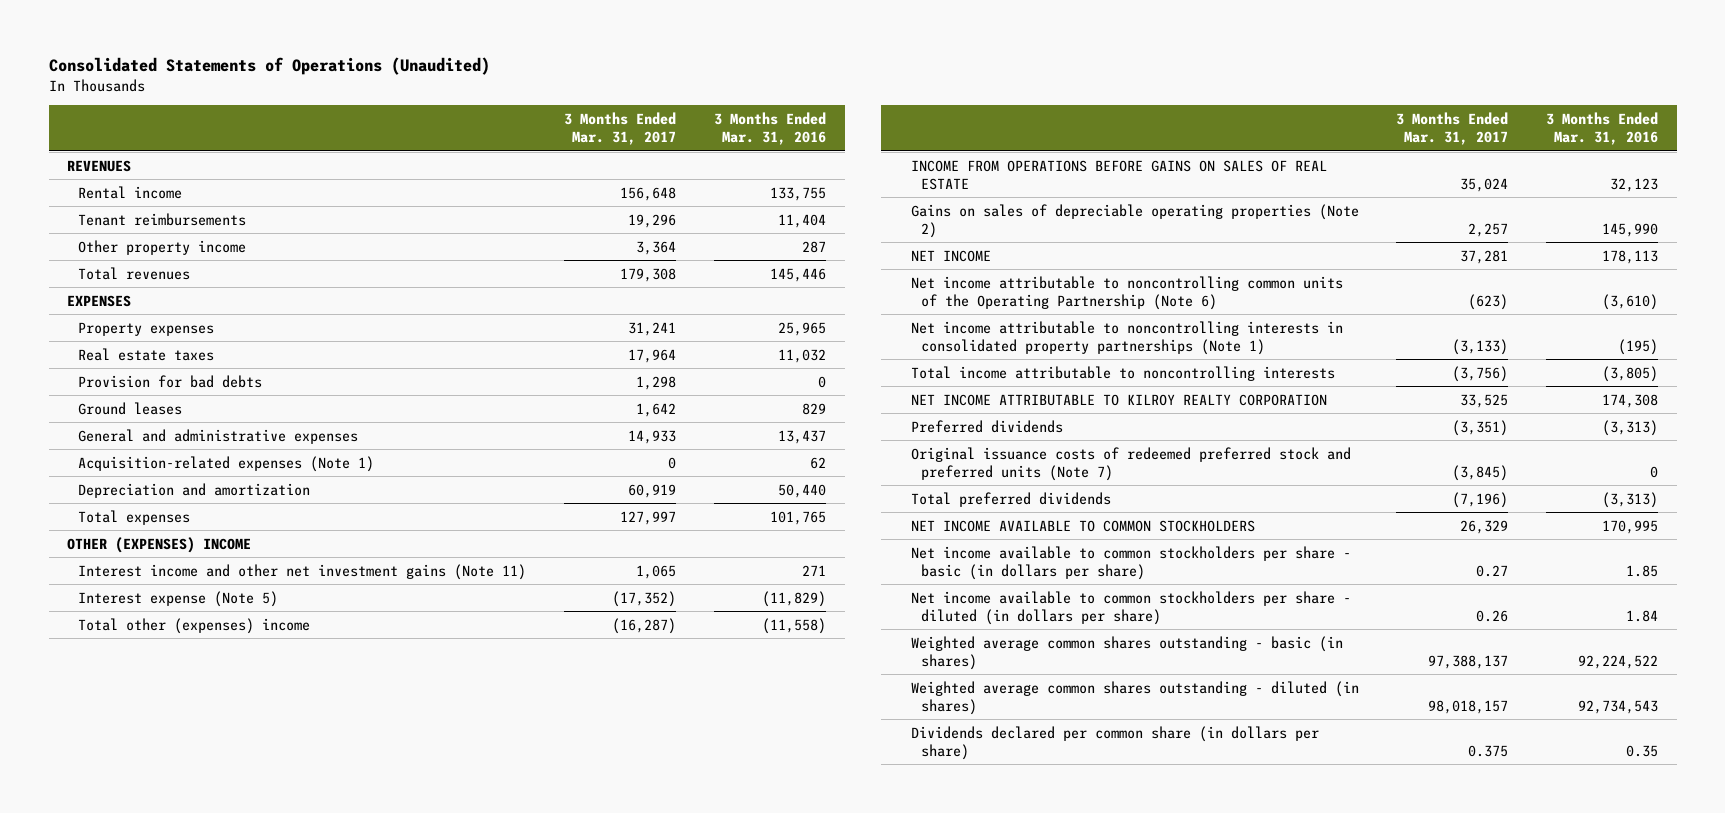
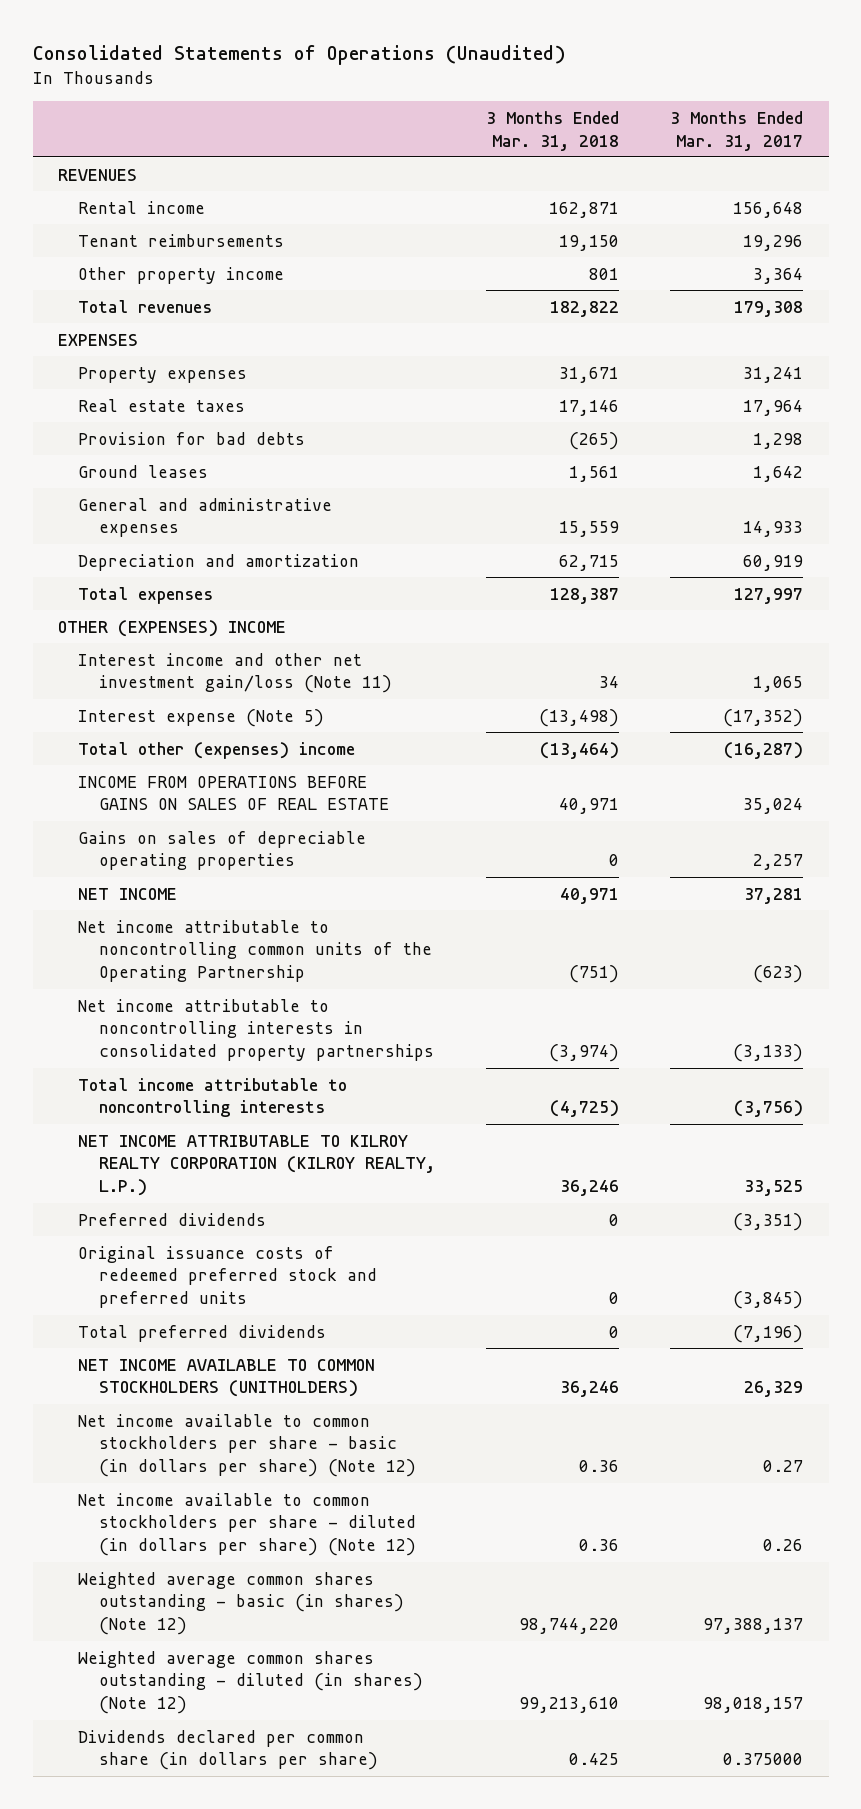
- | 3 Months Ended Mar. 31, 2017 | 3 Months Ended Mar. 31, 2016
+ | 3 Months Ended Mar. 31, 2018 | 3 Months Ended Mar. 31, 2017
- Acquisition-related expenses (Note 1) | 0 | 62
- Interest income and other net investment gains (Note 11) | 1,065 | 271
+ Interest income and other net investment gain/loss (Note 11) | 34 | 1,065
- Gains on sales of depreciable operating properties (Note 2) | 2,257 | 145,990
+ Gains on sales of depreciable operating properties | 0 | 2,257
- Net income attributable to noncontrolling common units of the Operating Partnership (Note 6) | (623) | (3,610)
- Net income attributable to noncontrolling interests in consolidated property partnerships (Note 1) | (3,133) | (195)
+ Net income attributable to noncontrolling common units of the Operating Partnership | (751) | (623)
+ Net income attributable to noncontrolling interests in consolidated property partnerships | (3,974) | (3,133)
- NET INCOME ATTRIBUTABLE TO KILROY REALTY CORPORATION | 33,525 | 174,308
+ NET INCOME ATTRIBUTABLE TO KILROY REALTY CORPORATION (KILROY REALTY, L.P.) | 36,246 | 33,525
- Original issuance costs of redeemed preferred stock and preferred units (Note 7) | (3,845) | 0
+ Original issuance costs of redeemed preferred stock and preferred units | 0 | (3,845)
- NET INCOME AVAILABLE TO COMMON STOCKHOLDERS | 26,329 | 170,995
- Net income available to common stockholders per share - basic (in dollars per share) | 0.27 | 1.85
- Net income available to common stockholders per share - diluted (in dollars per share) | 0.26 | 1.84
- Weighted average common shares outstanding - basic (in shares) | 97,388,137 | 92,224,522
- Weighted average common shares outstanding - diluted (in shares) | 98,018,157 | 92,734,543
- Dividends declared per common share (in dollars per share) | 0.375 | 0.35
+ NET INCOME AVAILABLE TO COMMON STOCKHOLDERS (UNITHOLDERS) | 36,246 | 26,329
+ Net income available to common stockholders per share - basic (in dollars per share) (Note 12) | 0.36 | 0.27
+ Net income available to common stockholders per share - diluted (in dollars per share) (Note 12) | 0.36 | 0.26
+ Weighted average common shares outstanding - basic (in shares) (Note 12) | 98,744,220 | 97,388,137
+ Weighted average common shares outstanding - diluted (in shares) (Note 12) | 99,213,610 | 98,018,157
+ Dividends declared per common share (in dollars per share) | 0.425 | 0.375000

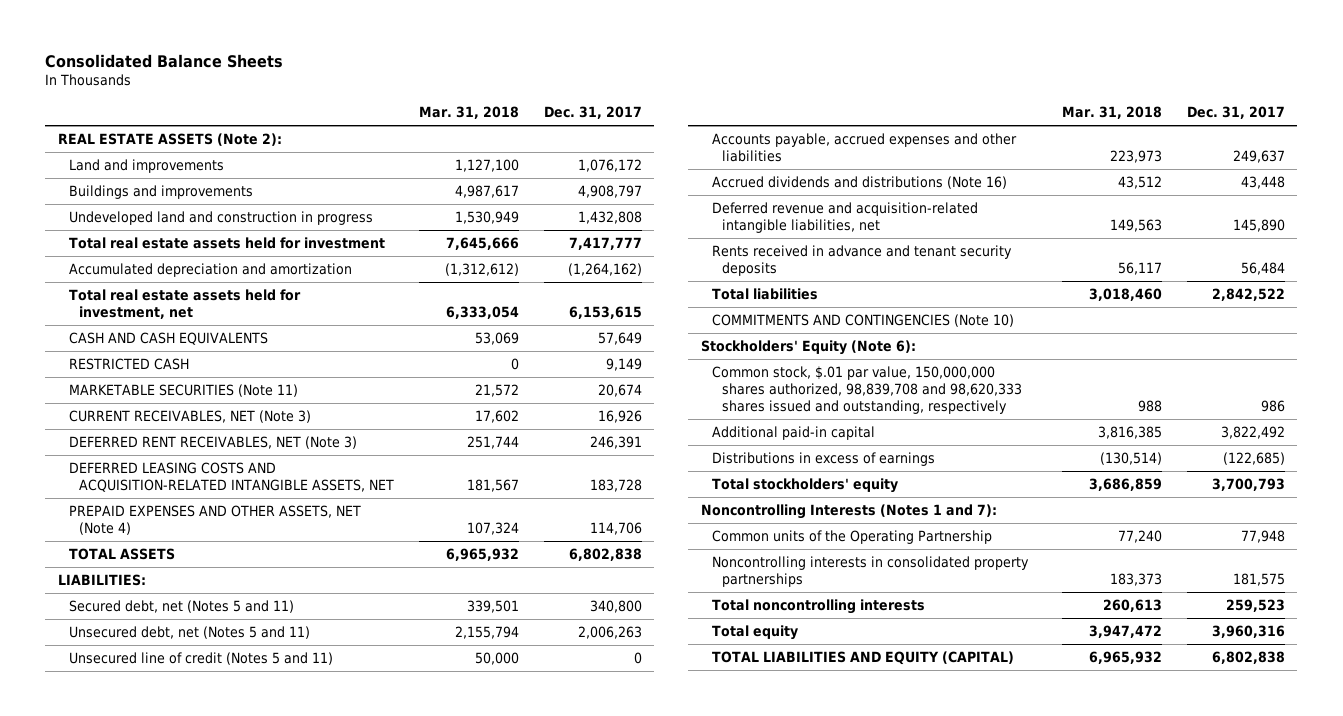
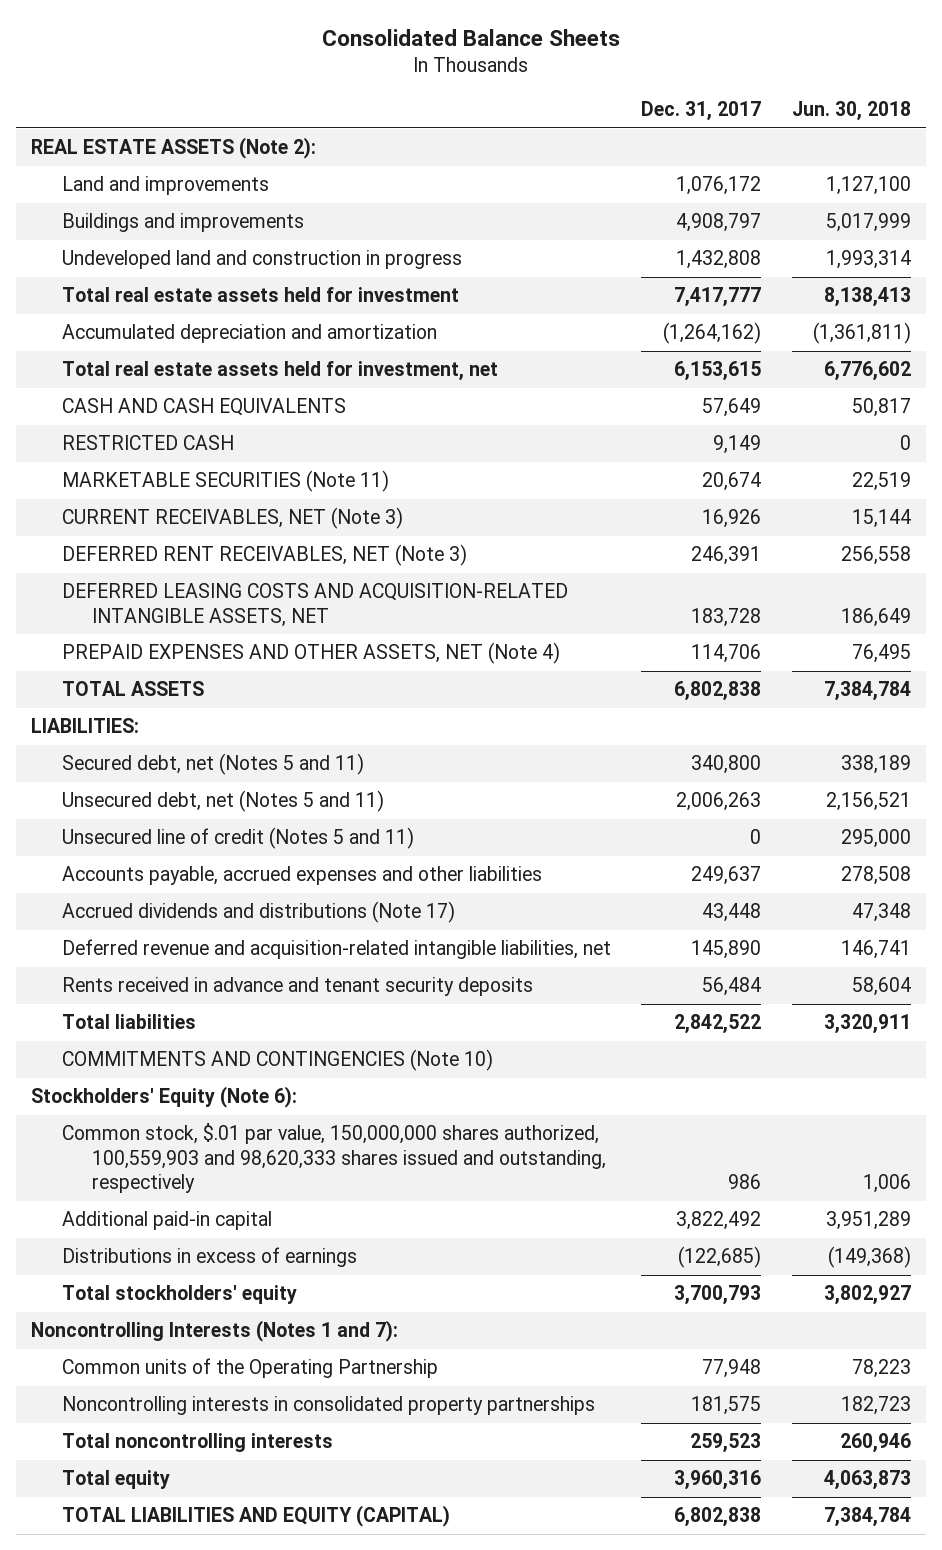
- | Mar. 31, 2018 | Dec. 31, 2017
+ | Dec. 31, 2017 | Jun. 30, 2018
- Accrued dividends and distributions (Note 16) | 43,512 | 43,448
+ Accrued dividends and distributions (Note 17) | 43,448 | 47,348
- Common stock, $.01 par value, 150,000,000 shares authorized, 98,839,708 and 98,620,333 shares issued and outstanding, respectively | 988 | 986
+ Common stock, $.01 par value, 150,000,000 shares authorized, 100,559,903 and 98,620,333 shares issued and outstanding, respectively | 986 | 1,006

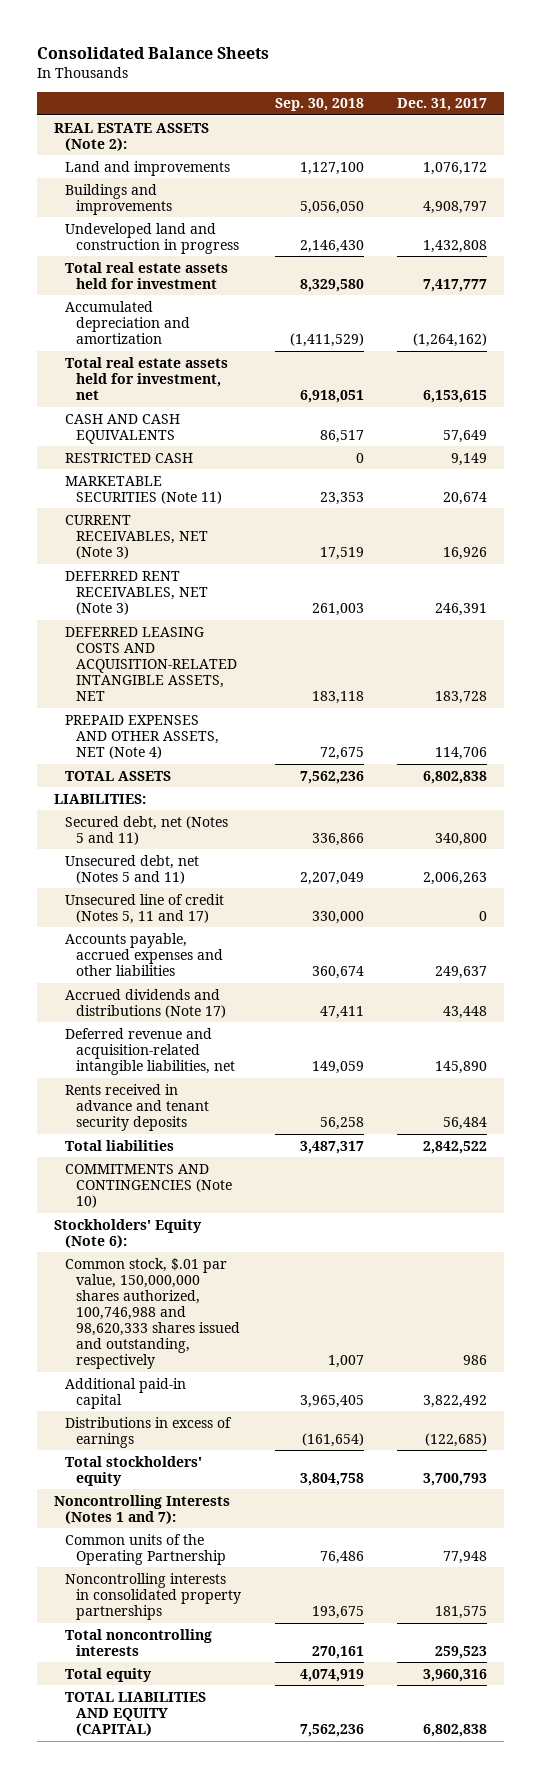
- | Dec. 31, 2017 | Jun. 30, 2018
+ | Sep. 30, 2018 | Dec. 31, 2017
- Unsecured line of credit (Notes 5 and 11) | 0 | 295,000
+ Unsecured line of credit (Notes 5, 11 and 17) | 330,000 | 0
- Common stock, $.01 par value, 150,000,000 shares authorized, 100,559,903 and 98,620,333 shares issued and outstanding, respectively | 986 | 1,006
+ Common stock, $.01 par value, 150,000,000 shares authorized, 100,746,988 and 98,620,333 shares issued and outstanding, respectively | 1,007 | 986

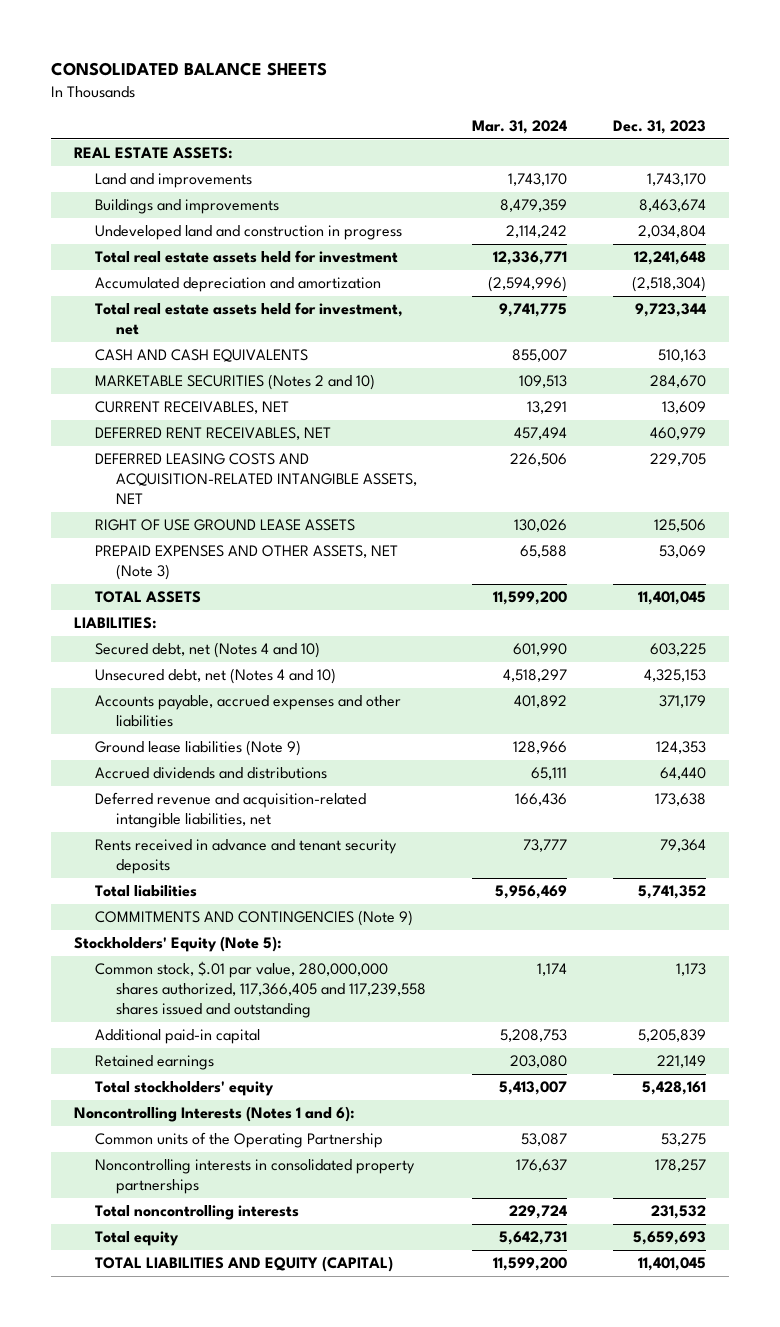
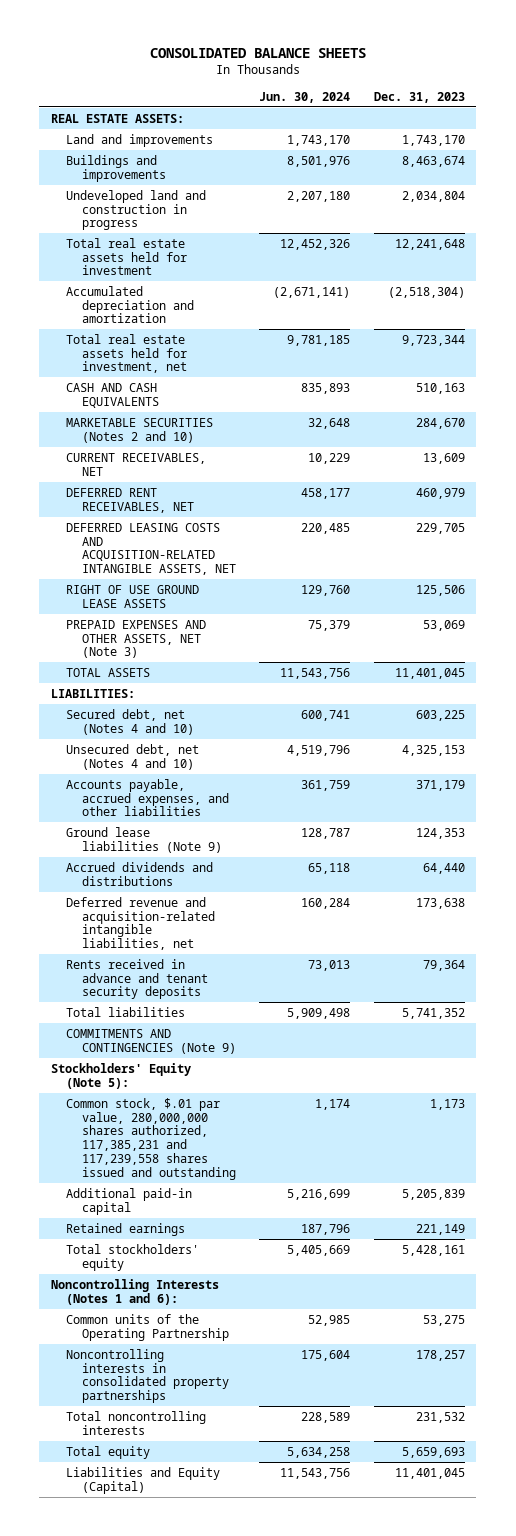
- | Mar. 31, 2024 | Dec. 31, 2023
+ | Jun. 30, 2024 | Dec. 31, 2023
- Accounts payable, accrued expenses and other liabilities | 401,892 | 371,179
+ Accounts payable, accrued expenses, and other liabilities | 361,759 | 371,179
- Common stock, $.01 par value, 280,000,000 shares authorized, 117,366,405 and 117,239,558 shares issued and outstanding | 1,174 | 1,173
+ Common stock, $.01 par value, 280,000,000 shares authorized, 117,385,231 and 117,239,558 shares issued and outstanding | 1,174 | 1,173
- TOTAL LIABILITIES AND EQUITY (CAPITAL) | 11,599,200 | 11,401,045
+ Liabilities and Equity (Capital) | 11,543,756 | 11,401,045

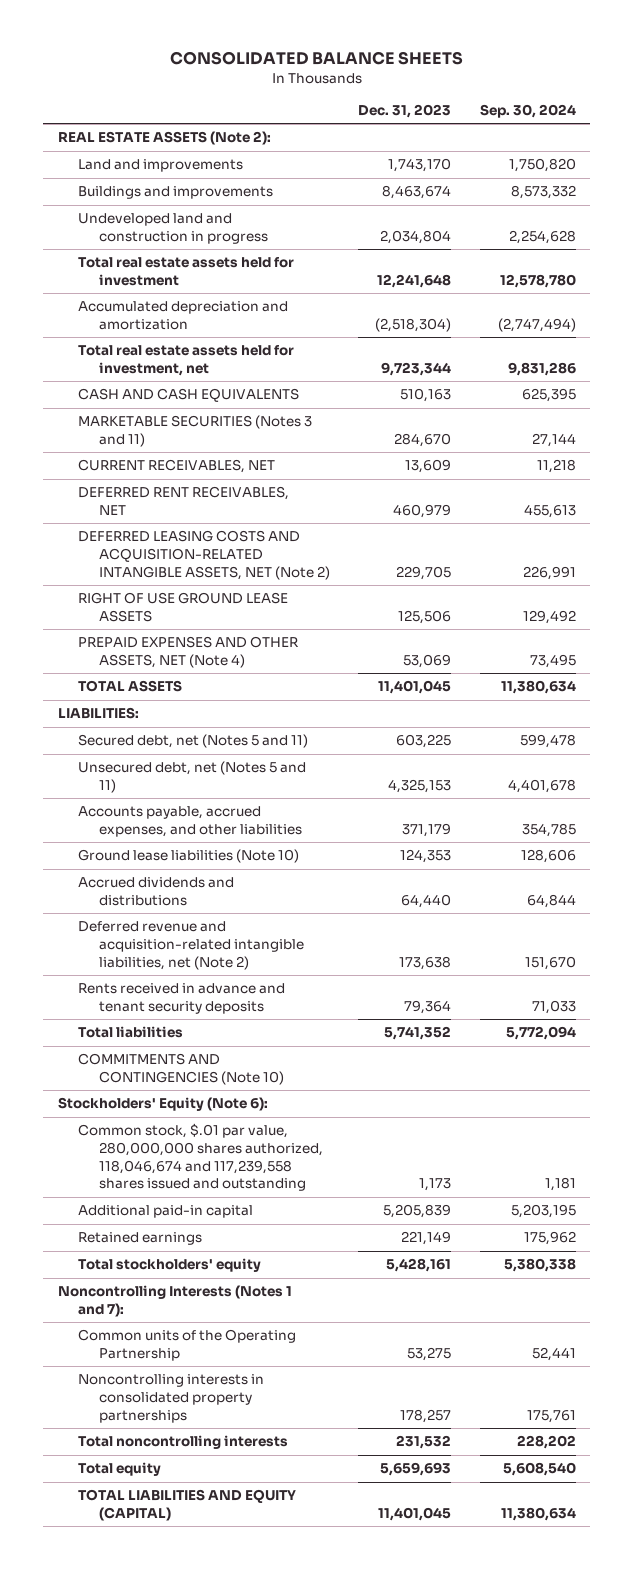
- | Jun. 30, 2024 | Dec. 31, 2023
+ | Dec. 31, 2023 | Sep. 30, 2024
- REAL ESTATE ASSETS:
+ REAL ESTATE ASSETS (Note 2):
- MARKETABLE SECURITIES (Notes 2 and 10) | 32,648 | 284,670
+ MARKETABLE SECURITIES (Notes 3 and 11) | 284,670 | 27,144
- DEFERRED LEASING COSTS AND ACQUISITION-RELATED INTANGIBLE ASSETS, NET | 220,485 | 229,705
+ DEFERRED LEASING COSTS AND ACQUISITION-RELATED INTANGIBLE ASSETS, NET (Note 2) | 229,705 | 226,991
- PREPAID EXPENSES AND OTHER ASSETS, NET (Note 3) | 75,379 | 53,069
+ PREPAID EXPENSES AND OTHER ASSETS, NET (Note 4) | 53,069 | 73,495
- Secured debt, net (Notes 4 and 10) | 600,741 | 603,225
- Unsecured debt, net (Notes 4 and 10) | 4,519,796 | 4,325,153
+ Secured debt, net (Notes 5 and 11) | 603,225 | 599,478
+ Unsecured debt, net (Notes 5 and 11) | 4,325,153 | 4,401,678
- Ground lease liabilities (Note 9) | 128,787 | 124,353
+ Ground lease liabilities (Note 10) | 124,353 | 128,606
- Deferred revenue and acquisition-related intangible liabilities, net | 160,284 | 173,638
+ Deferred revenue and acquisition-related intangible liabilities, net (Note 2) | 173,638 | 151,670
- COMMITMENTS AND CONTINGENCIES (Note 9)
- Stockholders' Equity (Note 5):
- Common stock, $.01 par value, 280,000,000 shares authorized, 117,385,231 and 117,239,558 shares issued and outstanding | 1,174 | 1,173
+ COMMITMENTS AND CONTINGENCIES (Note 10)
+ Stockholders' Equity (Note 6):
+ Common stock, $.01 par value, 280,000,000 shares authorized, 118,046,674 and 117,239,558 shares issued and outstanding | 1,173 | 1,181
- Noncontrolling Interests (Notes 1 and 6):
+ Noncontrolling Interests (Notes 1 and 7):
- Liabilities and Equity (Capital) | 11,543,756 | 11,401,045
+ TOTAL LIABILITIES AND EQUITY (CAPITAL) | 11,401,045 | 11,380,634

